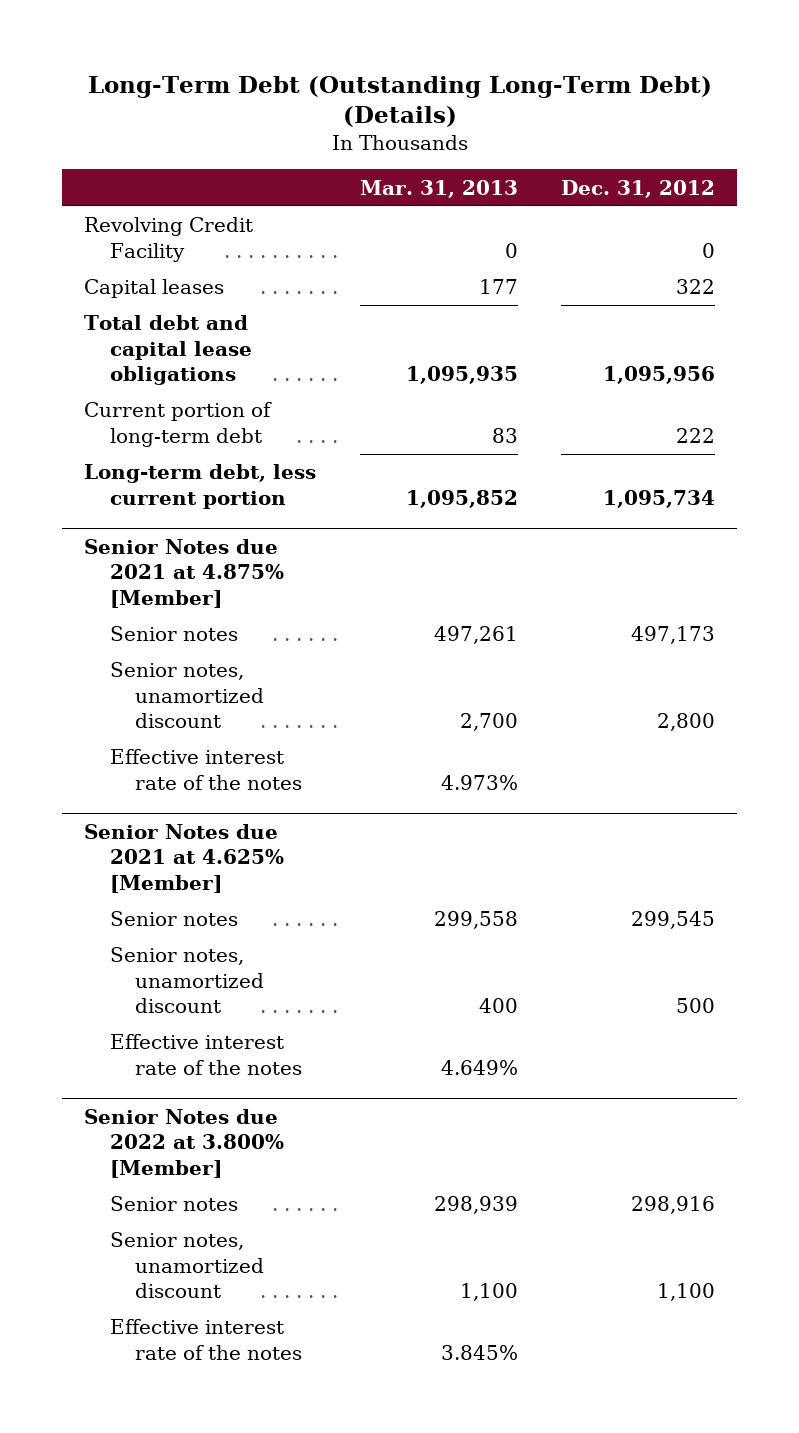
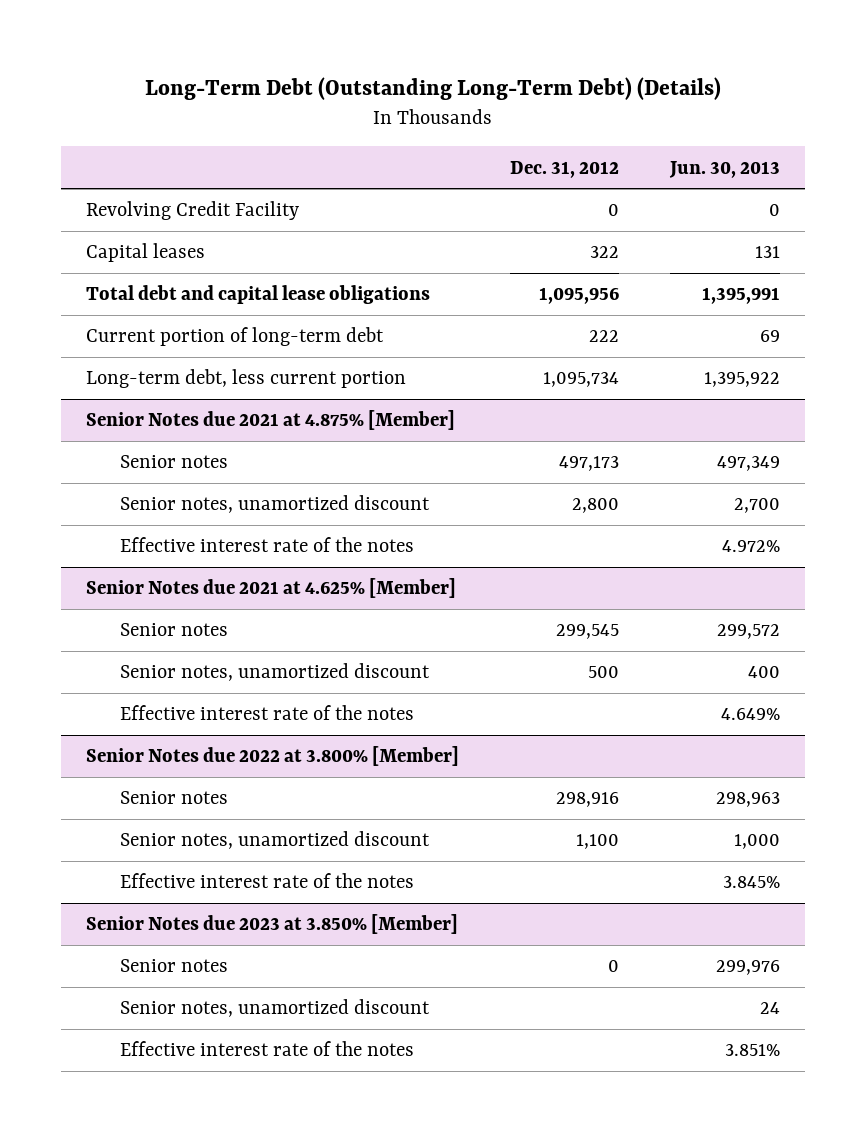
- | Mar. 31, 2013 | Dec. 31, 2012
+ | Dec. 31, 2012 | Jun. 30, 2013
+ Senior Notes due 2023 at 3.850% [Member]
+ Senior notes | 0 | 299,976
+ Senior notes, unamortized discount | | 24
+ Effective interest rate of the notes | | 3.851%

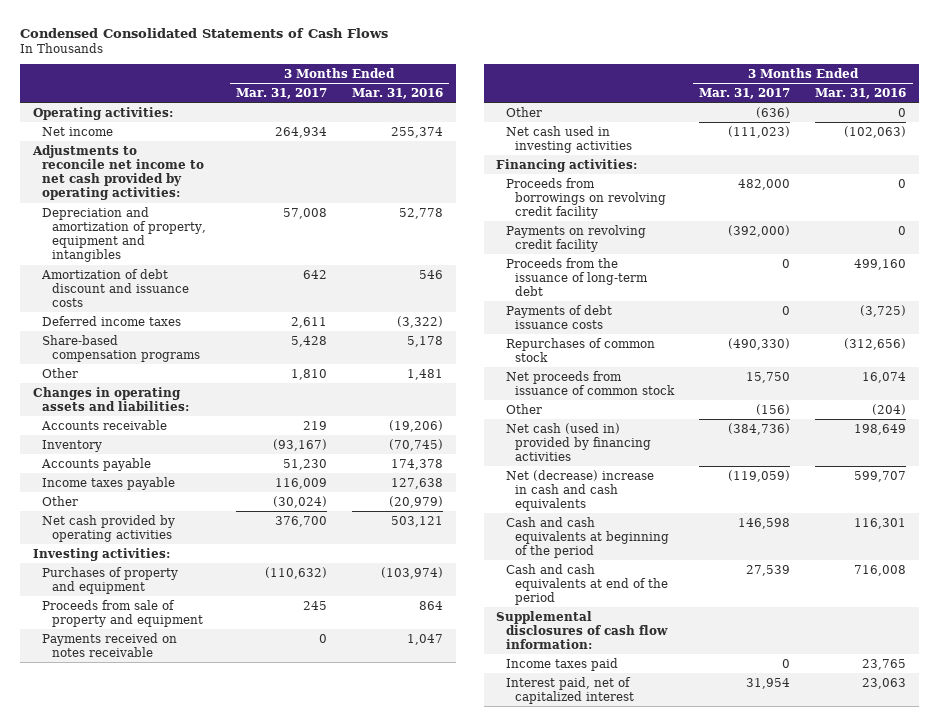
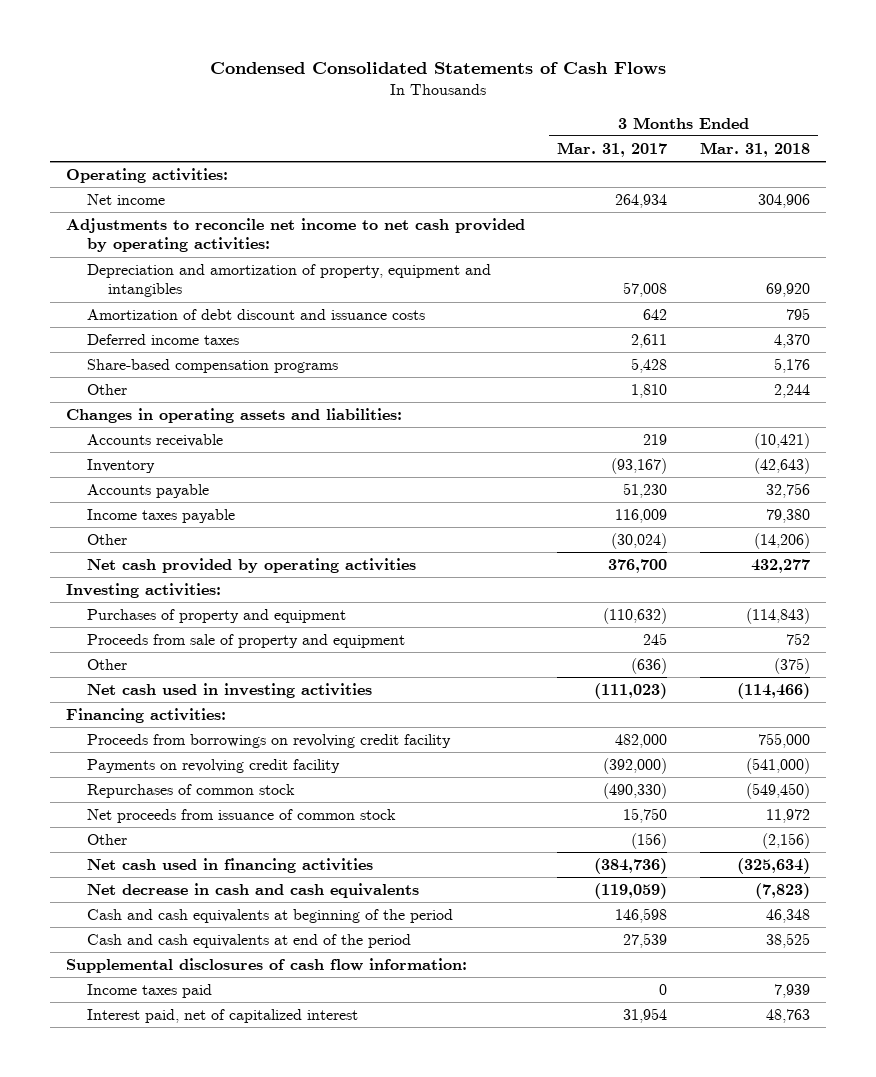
- | 3 Months Ended Mar. 31, 2017 | 3 Months Ended Mar. 31, 2016
+ | 3 Months Ended Mar. 31, 2017 | 3 Months Ended Mar. 31, 2018
- Payments received on notes receivable | 0 | 1,047
- Proceeds from the issuance of long-term debt | 0 | 499,160
- Payments of debt issuance costs | 0 | (3,725)
- Net cash (used in) provided by financing activities | (384,736) | 198,649
- Net (decrease) increase in cash and cash equivalents | (119,059) | 599,707
+ Net cash used in financing activities | (384,736) | (325,634)
+ Net decrease in cash and cash equivalents | (119,059) | (7,823)

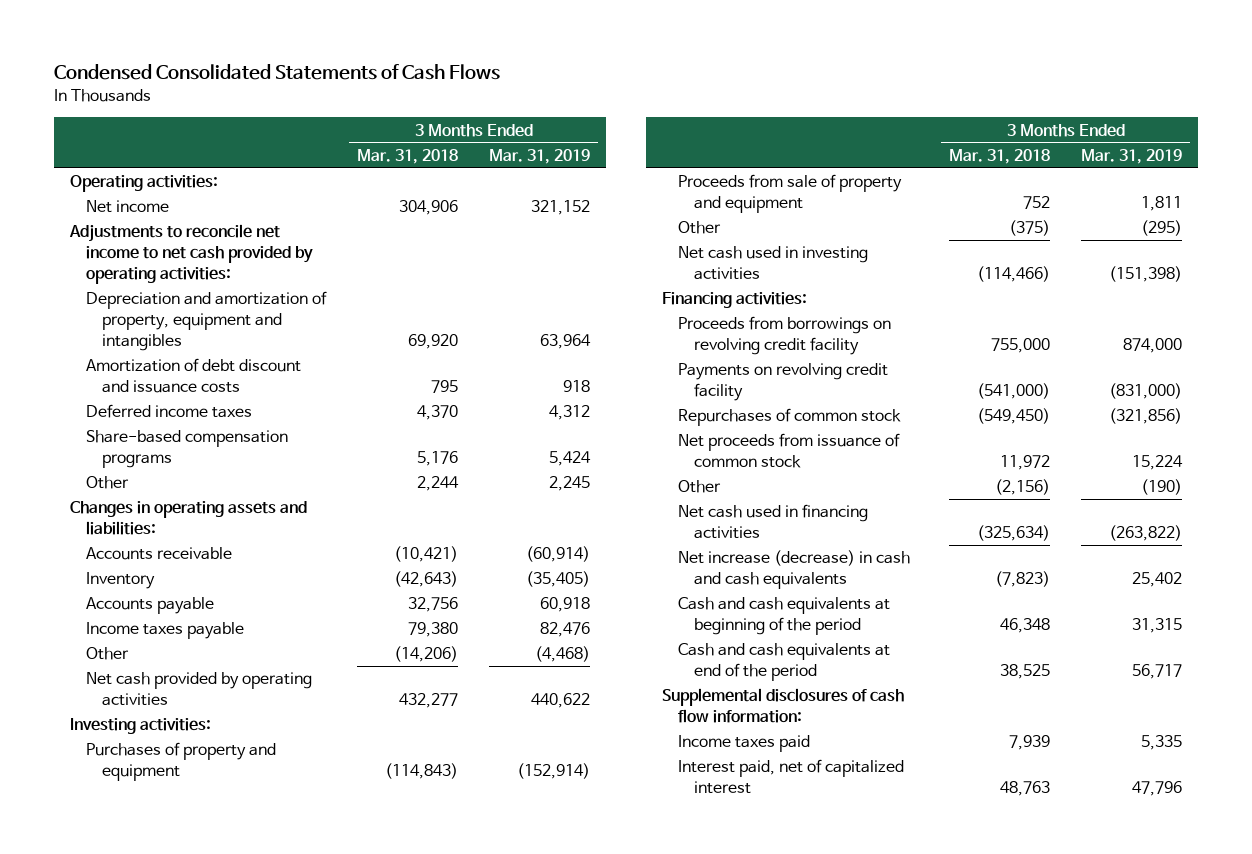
- | 3 Months Ended Mar. 31, 2017 | 3 Months Ended Mar. 31, 2018
+ | 3 Months Ended Mar. 31, 2018 | 3 Months Ended Mar. 31, 2019
- Net decrease in cash and cash equivalents | (119,059) | (7,823)
+ Net increase (decrease) in cash and cash equivalents | (7,823) | 25,402

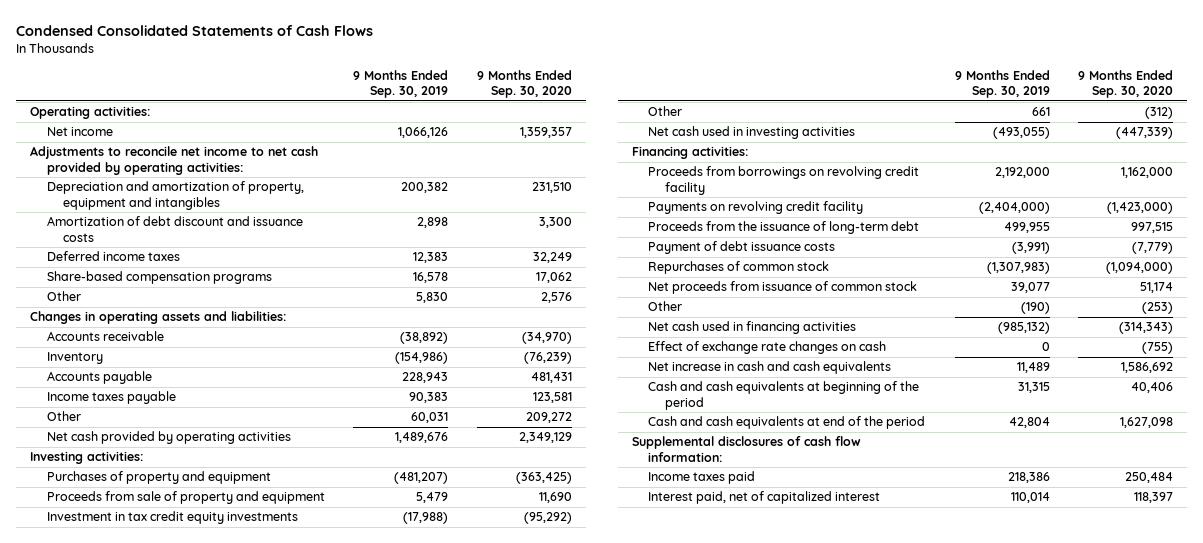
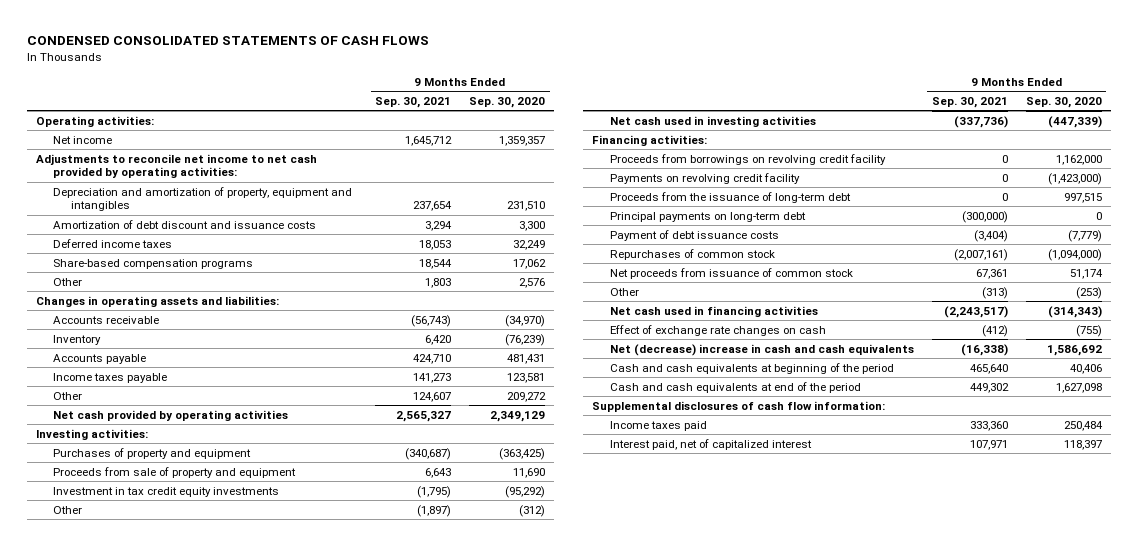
- Condensed Consolidated Statements of Cash Flows
+ CONDENSED CONSOLIDATED STATEMENTS OF CASH FLOWS
- | 9 Months Ended Sep. 30, 2019 | 9 Months Ended Sep. 30, 2020
+ | 9 Months Ended Sep. 30, 2021 | 9 Months Ended Sep. 30, 2020
+ Principal payments on long-term debt | (300,000) | 0
- Net increase in cash and cash equivalents | 11,489 | 1,586,692
+ Net (decrease) increase in cash and cash equivalents | (16,338) | 1,586,692

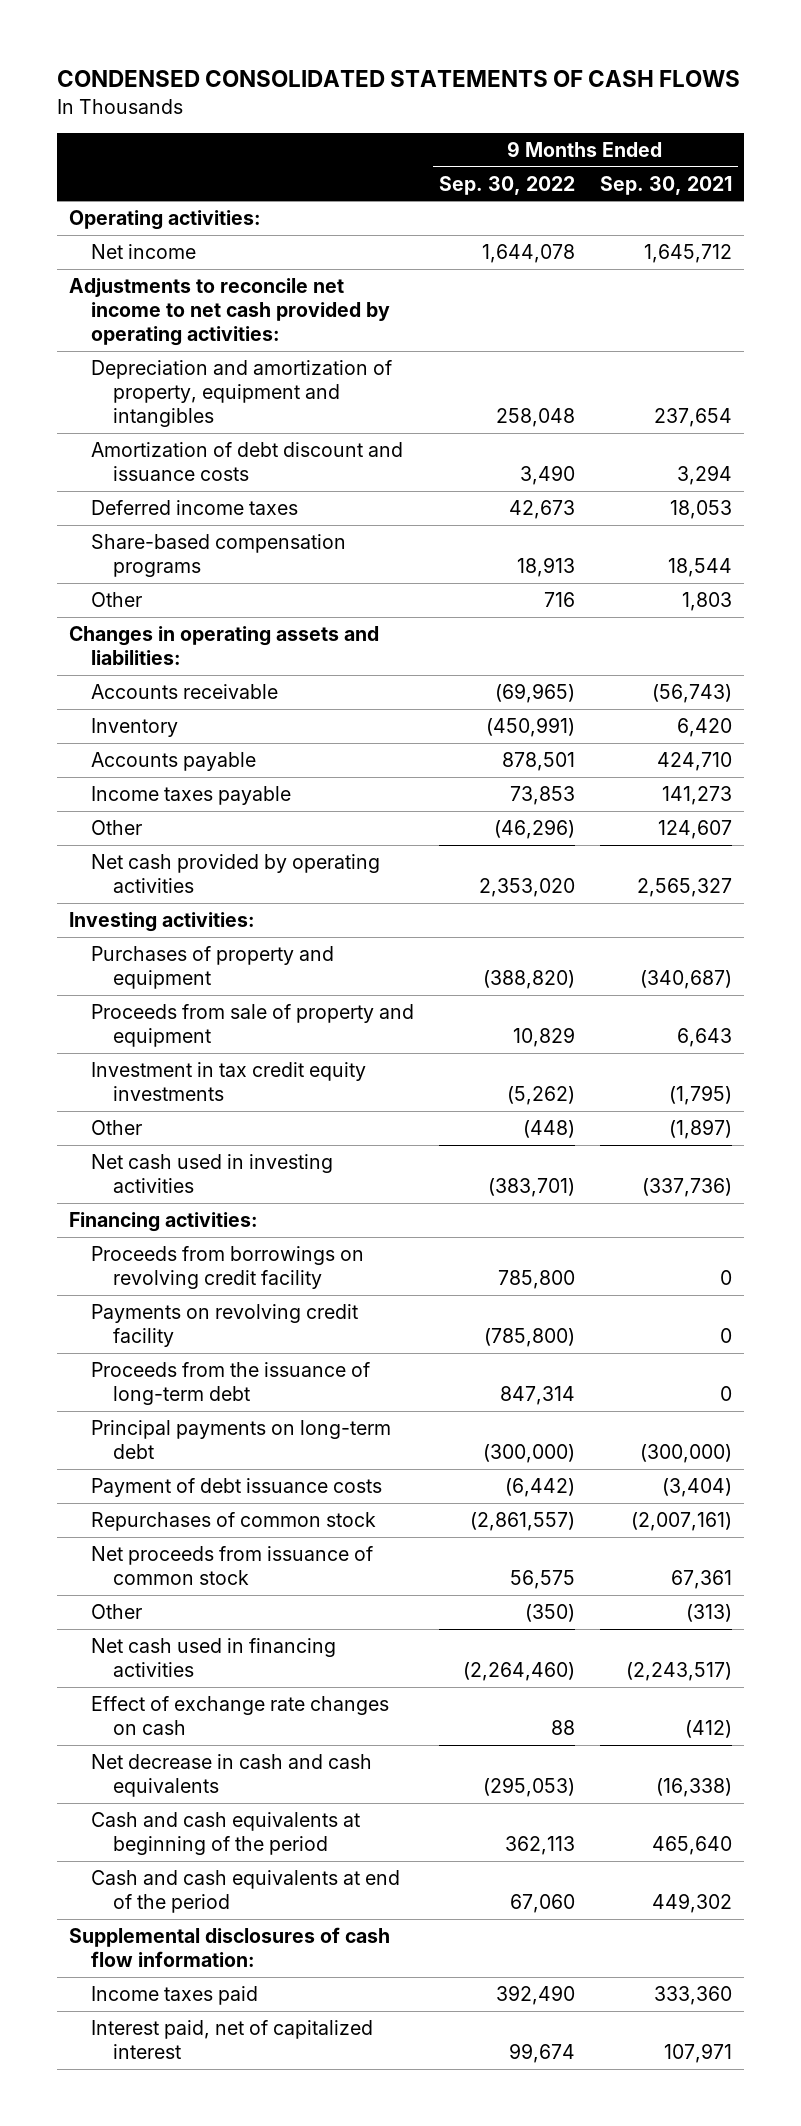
- | 9 Months Ended Sep. 30, 2021 | 9 Months Ended Sep. 30, 2020
+ | 9 Months Ended Sep. 30, 2022 | 9 Months Ended Sep. 30, 2021
- Net (decrease) increase in cash and cash equivalents | (16,338) | 1,586,692
+ Net decrease in cash and cash equivalents | (295,053) | (16,338)

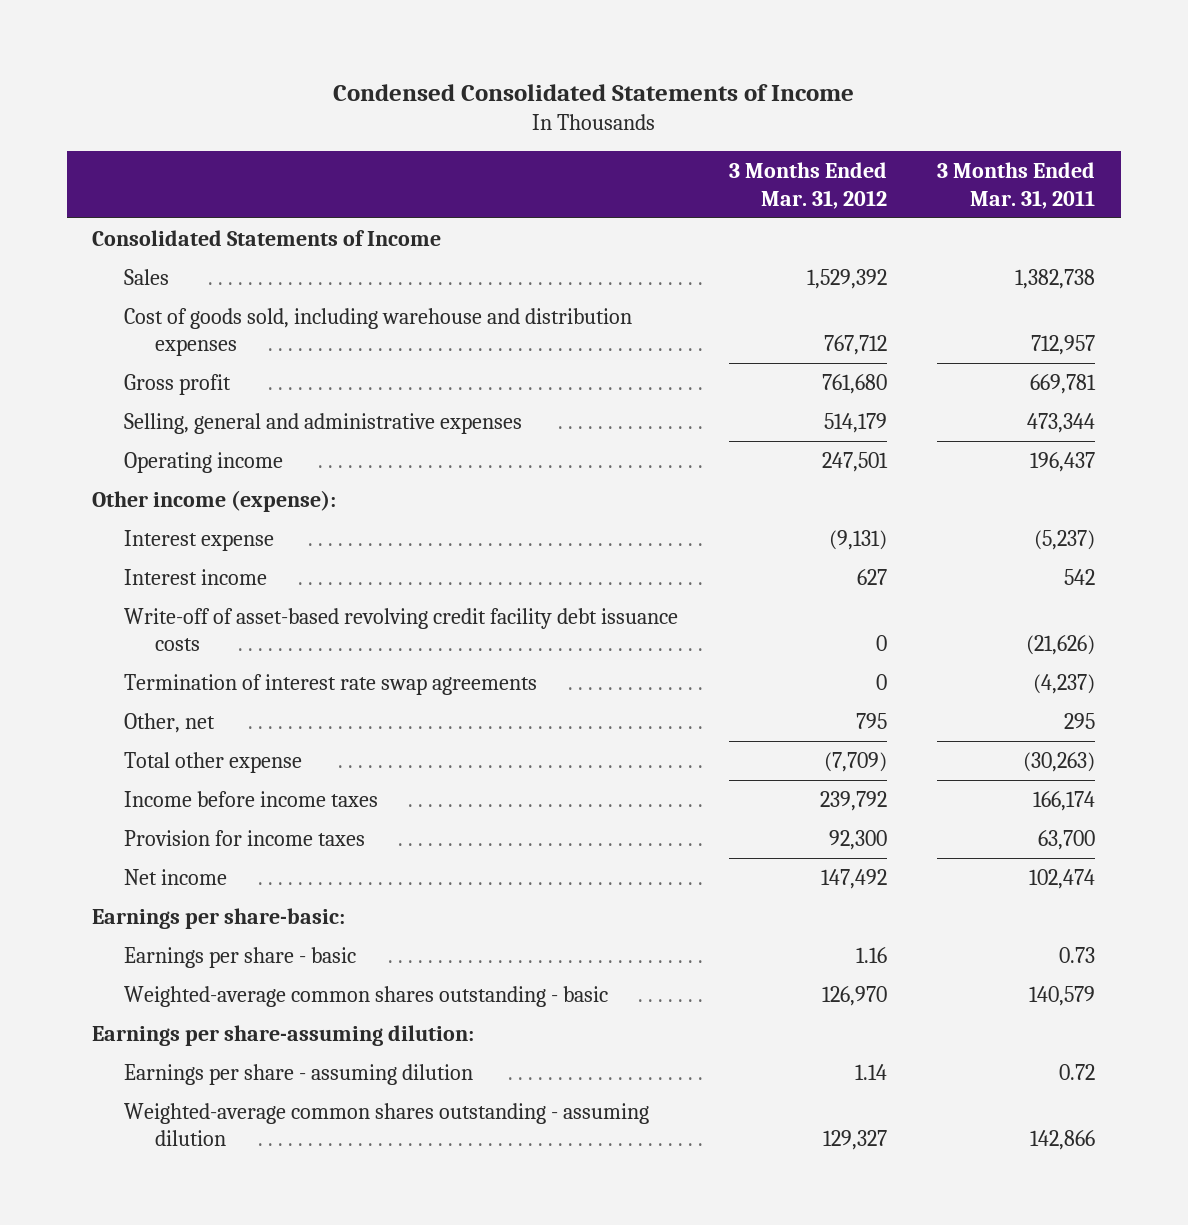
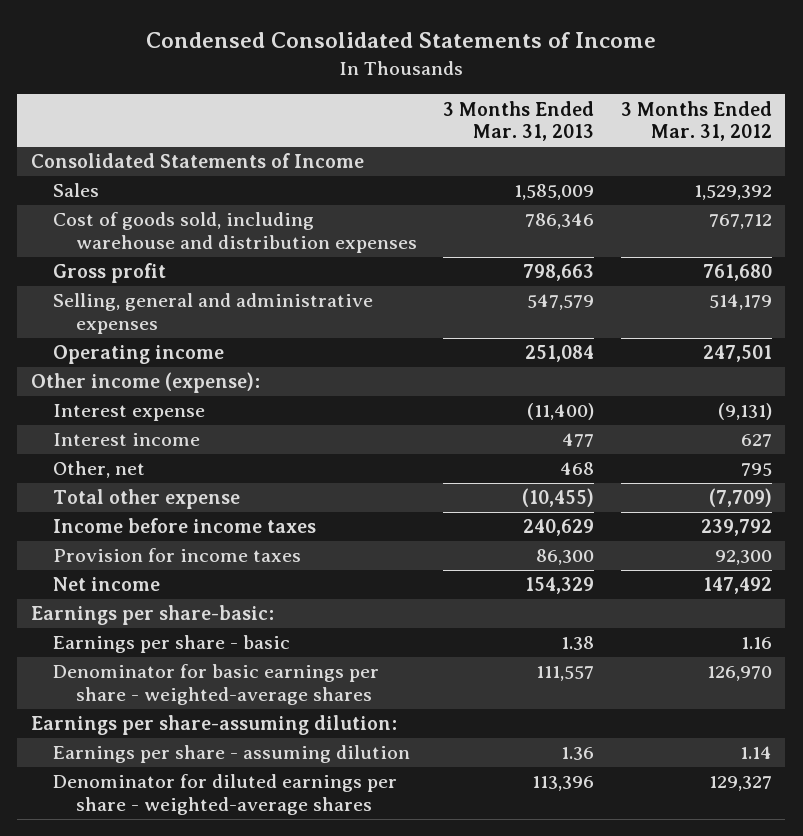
- | 3 Months Ended Mar. 31, 2012 | 3 Months Ended Mar. 31, 2011
+ | 3 Months Ended Mar. 31, 2013 | 3 Months Ended Mar. 31, 2012
- Write-off of asset-based revolving credit facility debt issuance costs | 0 | (21,626)
- Termination of interest rate swap agreements | 0 | (4,237)
- Weighted-average common shares outstanding - basic | 126,970 | 140,579
+ Denominator for basic earnings per share - weighted-average shares | 111,557 | 126,970
- Weighted-average common shares outstanding - assuming dilution | 129,327 | 142,866
+ Denominator for diluted earnings per share - weighted-average shares | 113,396 | 129,327

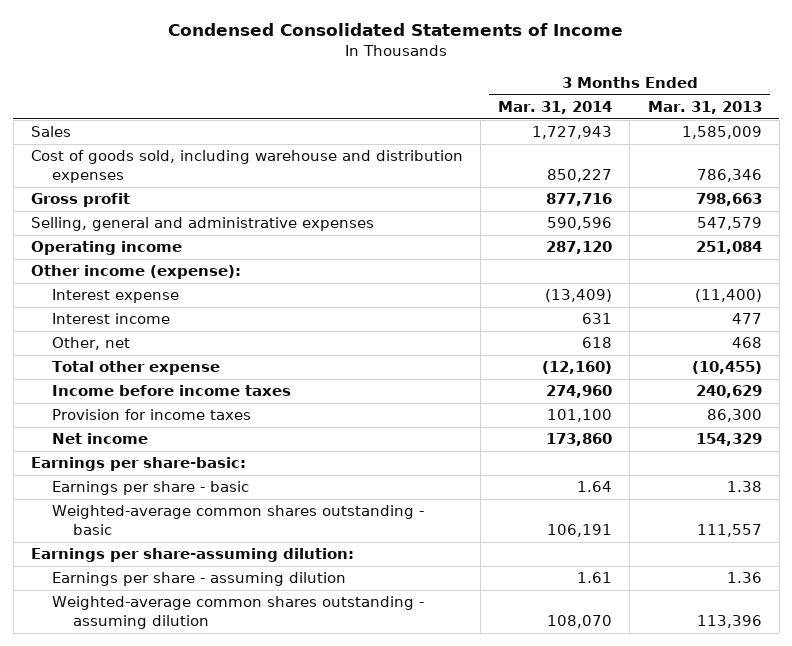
- | 3 Months Ended Mar. 31, 2013 | 3 Months Ended Mar. 31, 2012
+ | 3 Months Ended Mar. 31, 2014 | 3 Months Ended Mar. 31, 2013
- Consolidated Statements of Income
- Denominator for basic earnings per share - weighted-average shares | 111,557 | 126,970
+ Weighted-average common shares outstanding - basic | 106,191 | 111,557
- Denominator for diluted earnings per share - weighted-average shares | 113,396 | 129,327
+ Weighted-average common shares outstanding - assuming dilution | 108,070 | 113,396

